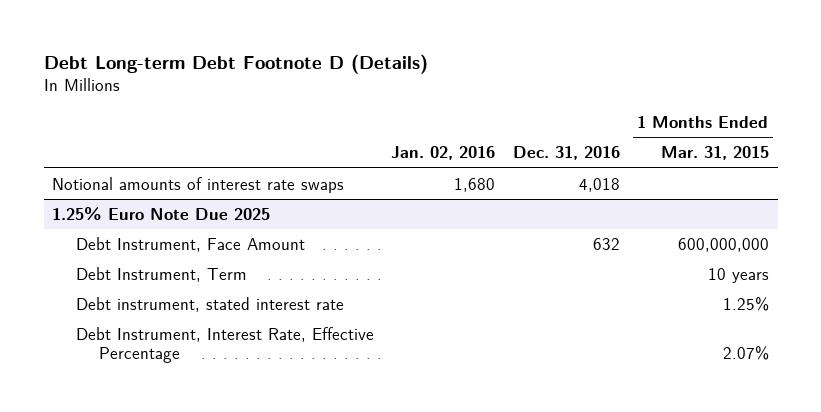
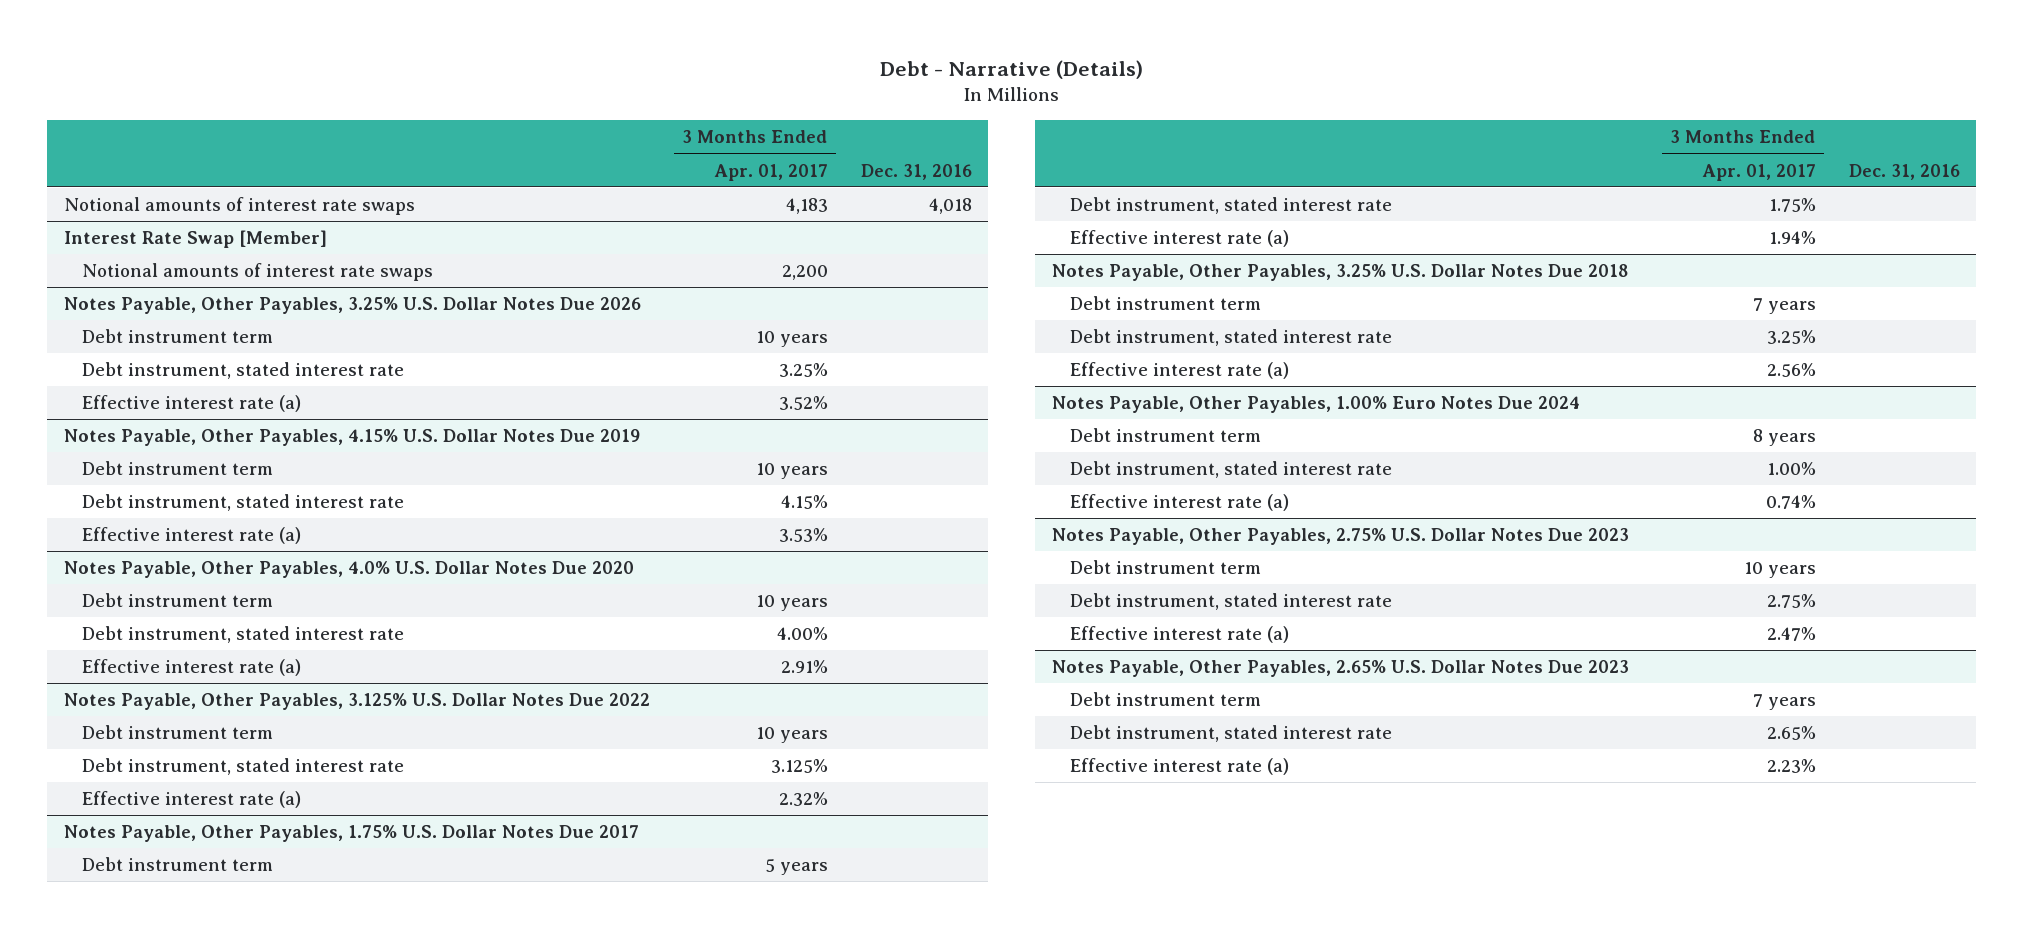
- Debt Long-term Debt Footnote D (Details)
+ Debt - Narrative (Details)
- | Jan. 02, 2016 | Dec. 31, 2016 | 1 Months Ended Mar. 31, 2015
+ | 3 Months Ended Apr. 01, 2017 | Dec. 31, 2016
- 1.25% Euro Note Due 2025
- Debt Instrument, Face Amount | | 632 | 600,000,000
- Debt Instrument, Term | | | 10 years
- Debt instrument, stated interest rate | | | 1.25%
- Debt Instrument, Interest Rate, Effective Percentage | | | 2.07%
+ Interest Rate Swap [Member]
+ Notional amounts of interest rate swaps | 2,200 |
+ Notes Payable, Other Payables, 3.25% U.S. Dollar Notes Due 2026
+ Debt instrument term | 10 years |
+ Debt instrument, stated interest rate | 3.25% |
+ Effective interest rate (a) | 3.52% |
+ Notes Payable, Other Payables, 4.15% U.S. Dollar Notes Due 2019
+ Debt instrument term | 10 years |
+ Debt instrument, stated interest rate | 4.15% |
+ Effective interest rate (a) | 3.53% |
+ Notes Payable, Other Payables, 4.0% U.S. Dollar Notes Due 2020
+ Debt instrument term | 10 years |
+ Debt instrument, stated interest rate | 4.00% |
+ Effective interest rate (a) | 2.91% |
+ Notes Payable, Other Payables, 3.125% U.S. Dollar Notes Due 2022
+ Debt instrument term | 10 years |
+ Debt instrument, stated interest rate | 3.125% |
+ Effective interest rate (a) | 2.32% |
+ Notes Payable, Other Payables, 1.75% U.S. Dollar Notes Due 2017
+ Debt instrument term | 5 years |
+ Debt instrument, stated interest rate | 1.75% |
+ Effective interest rate (a) | 1.94% |
+ Notes Payable, Other Payables, 3.25% U.S. Dollar Notes Due 2018
+ Debt instrument term | 7 years |
+ Debt instrument, stated interest rate | 3.25% |
+ Effective interest rate (a) | 2.56% |
+ Notes Payable, Other Payables, 1.00% Euro Notes Due 2024
+ Debt instrument term | 8 years |
+ Debt instrument, stated interest rate | 1.00% |
+ Effective interest rate (a) | 0.74% |
+ Notes Payable, Other Payables, 2.75% U.S. Dollar Notes Due 2023
+ Debt instrument term | 10 years |
+ Debt instrument, stated interest rate | 2.75% |
+ Effective interest rate (a) | 2.47% |
+ Notes Payable, Other Payables, 2.65% U.S. Dollar Notes Due 2023
+ Debt instrument term | 7 years |
+ Debt instrument, stated interest rate | 2.65% |
+ Effective interest rate (a) | 2.23% |

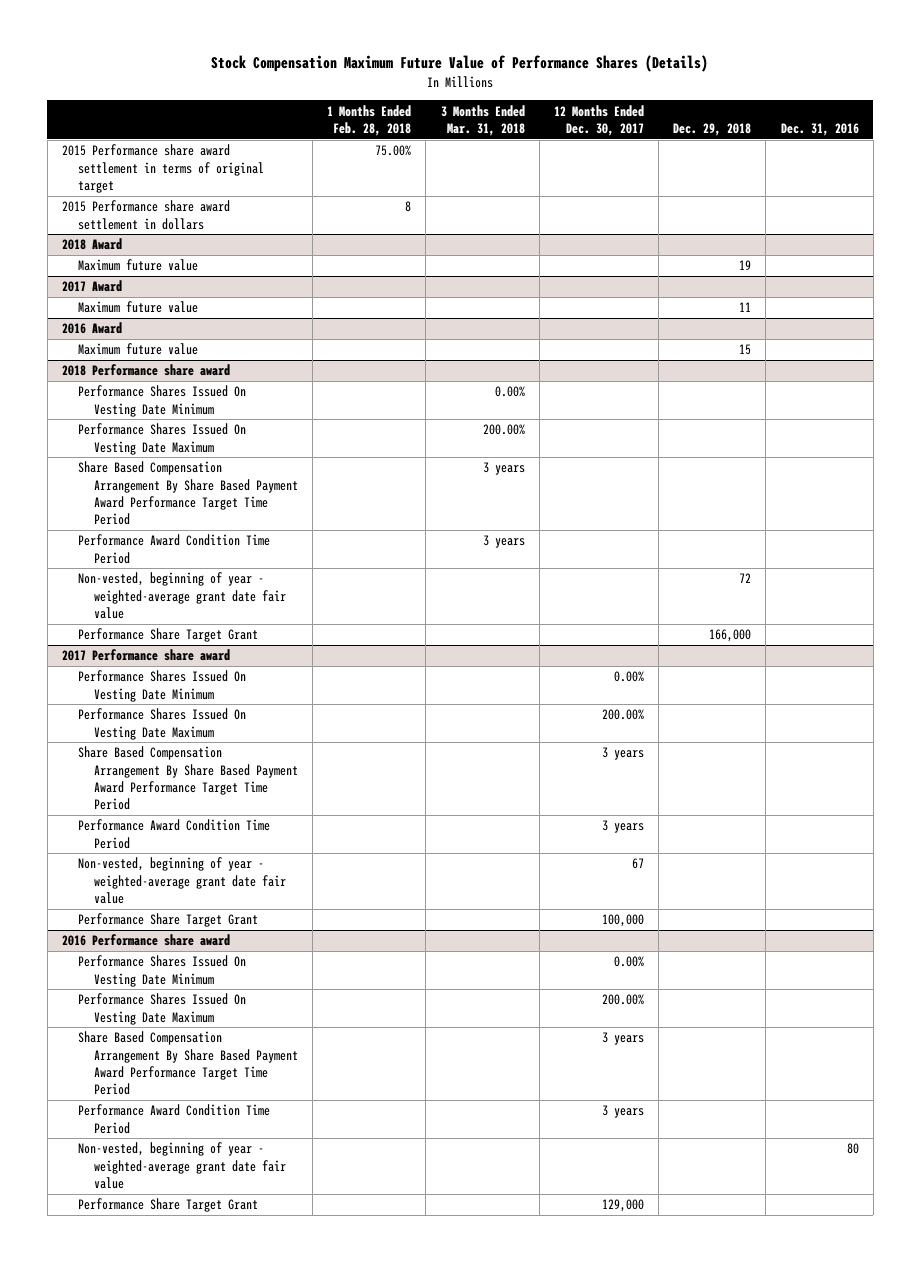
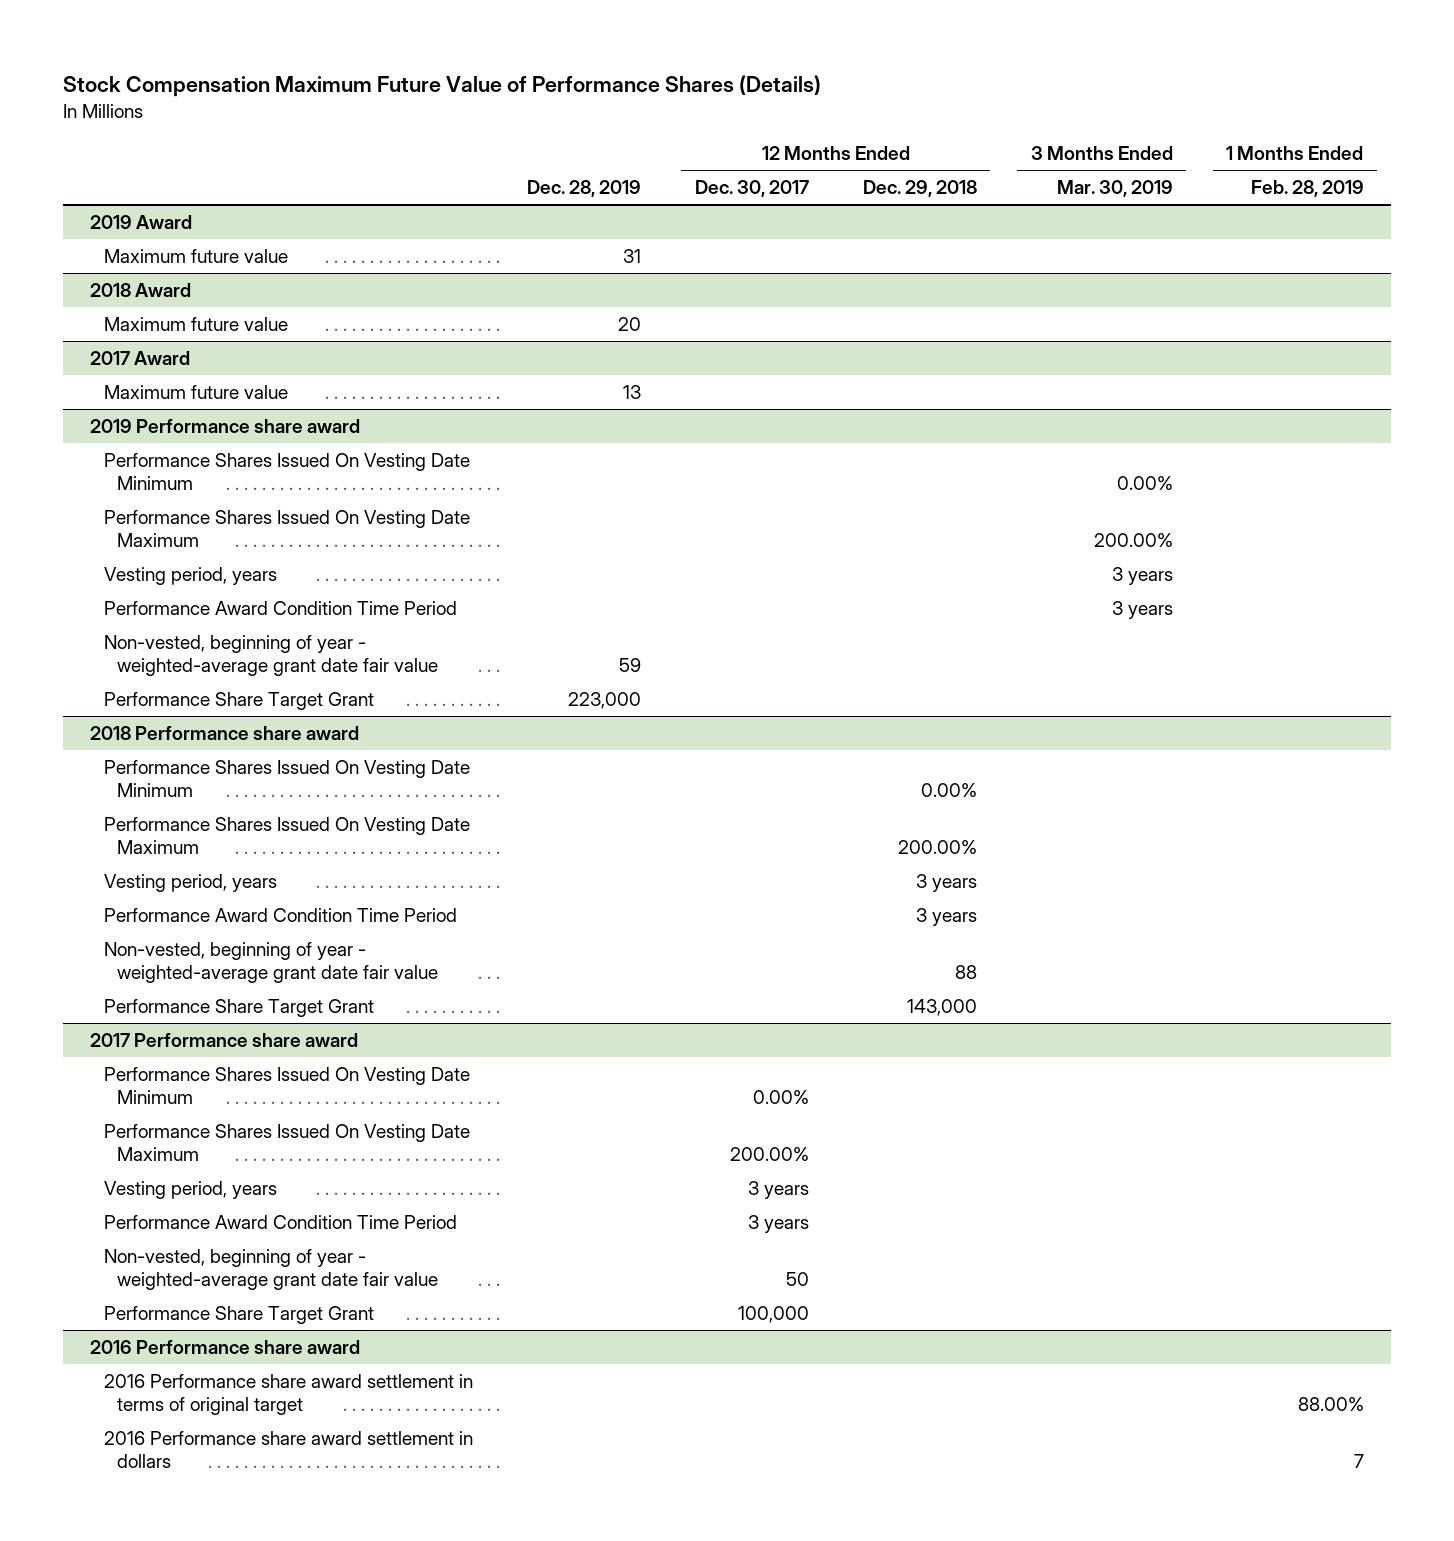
- | 1 Months Ended Feb. 28, 2018 | 3 Months Ended Mar. 31, 2018 | 12 Months Ended Dec. 30, 2017 | Dec. 29, 2018 | Dec. 31, 2016
+ | Dec. 28, 2019 | 12 Months Ended Dec. 30, 2017 | 12 Months Ended Dec. 29, 2018 | 3 Months Ended Mar. 30, 2019 | 1 Months Ended Feb. 28, 2019
- 2015 Performance share award settlement in terms of original target | 75.00% | | | |
- 2015 Performance share award settlement in dollars | 8 | | | |
+ 2019 Award
+ Maximum future value | 31 | | | |
- 2016 Award
- Maximum future value | | | | 15 |
+ 2019 Performance share award
+ Performance Shares Issued On Vesting Date Minimum | | | | 0.00% |
+ Performance Shares Issued On Vesting Date Maximum | | | | 200.00% |
+ Vesting period, years | | | | 3 years |
+ Performance Award Condition Time Period | | | | 3 years |
+ Non-vested, beginning of year - weighted-average grant date fair value | 59 | | | |
+ Performance Share Target Grant | 223,000 | | | |
@ 2018 Performance share award
- Share Based Compensation Arrangement By Share Based Payment Award Performance Target Time Period | | 3 years | | |
+ Vesting period, years | | | 3 years | |
@ 2017 Performance share award
- Share Based Compensation Arrangement By Share Based Payment Award Performance Target Time Period | | | 3 years | |
+ Vesting period, years | | 3 years | | |
- Non-vested, beginning of year - weighted-average grant date fair value | | | 67 | |
+ Non-vested, beginning of year - weighted-average grant date fair value | | 50 | | |
@ 2016 Performance share award
- Performance Shares Issued On Vesting Date Minimum | | | 0.00% | |
- Performance Shares Issued On Vesting Date Maximum | | | 200.00% | |
- Share Based Compensation Arrangement By Share Based Payment Award Performance Target Time Period | | | 3 years | |
- Performance Award Condition Time Period | | | 3 years | |
- Non-vested, beginning of year - weighted-average grant date fair value | | | | | 80
- Performance Share Target Grant | | | 129,000 | |
+ 2016 Performance share award settlement in terms of original target | | | | | 88.00%
+ 2016 Performance share award settlement in dollars | | | | | 7

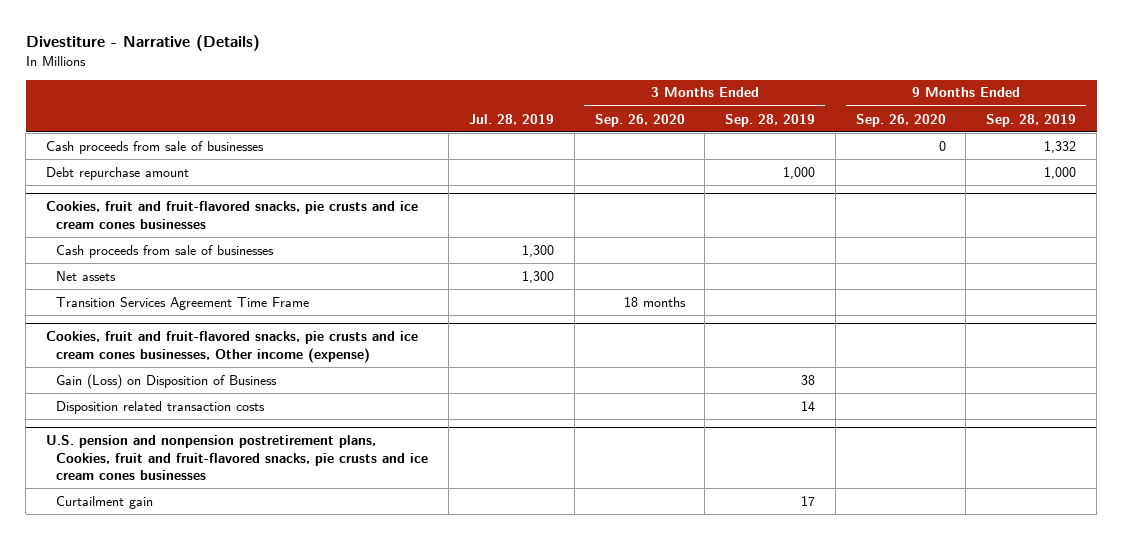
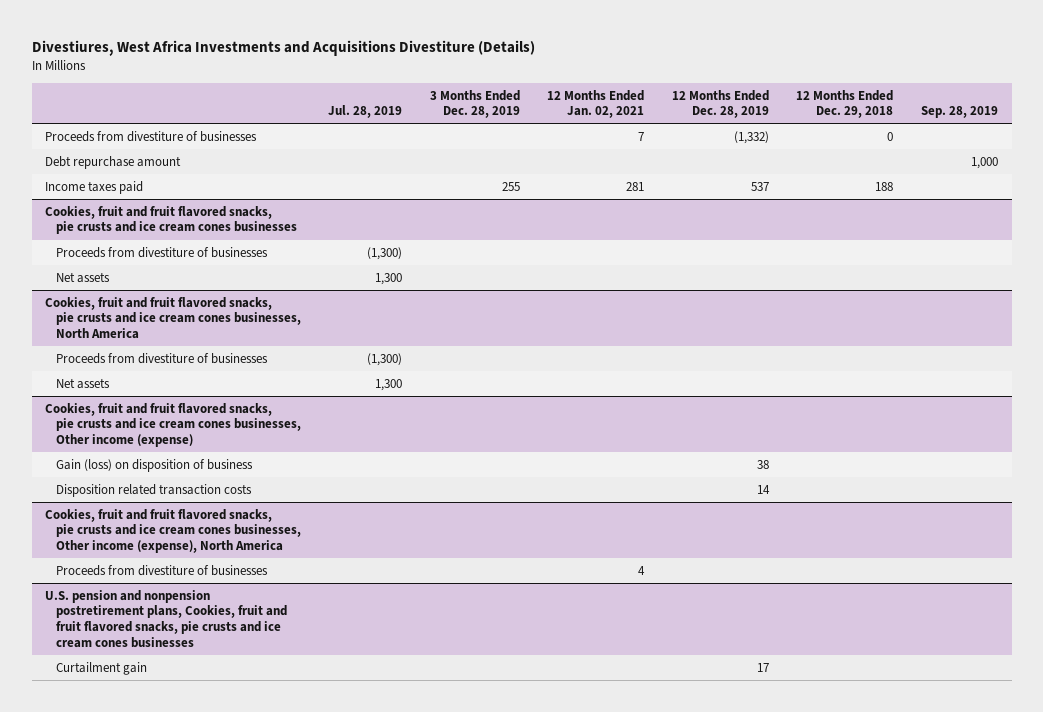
- Divestiture - Narrative (Details)
+ Divestiures, West Africa Investments and Acquisitions Divestiture (Details)
- | Jul. 28, 2019 | 3 Months Ended Sep. 26, 2020 | 3 Months Ended Sep. 28, 2019 | 9 Months Ended Sep. 26, 2020 | 9 Months Ended Sep. 28, 2019
+ | Jul. 28, 2019 | 3 Months Ended Dec. 28, 2019 | 12 Months Ended Jan. 02, 2021 | 12 Months Ended Dec. 28, 2019 | 12 Months Ended Dec. 29, 2018 | Sep. 28, 2019
- Cash proceeds from sale of businesses | | | | 0 | 1,332
+ Proceeds from divestiture of businesses | | | 7 | (1,332) | 0 |
- Cookies, fruit and fruit-flavored snacks, pie crusts and ice cream cones businesses
- Cash proceeds from sale of businesses | 1,300 | | | |
+ Income taxes paid | | 255 | 281 | 537 | 188 |
+ Cookies, fruit and fruit flavored snacks, pie crusts and ice cream cones businesses
+ Proceeds from divestiture of businesses | (1,300) | | | | |
- Transition Services Agreement Time Frame | | 18 months | | |
- Cookies, fruit and fruit-flavored snacks, pie crusts and ice cream cones businesses, Other income (expense)
- Gain (Loss) on Disposition of Business | | | 38 | |
+ Cookies, fruit and fruit flavored snacks, pie crusts and ice cream cones businesses, North America
+ Proceeds from divestiture of businesses | (1,300) | | | | |
+ Net assets | 1,300 | | | | |
+ Cookies, fruit and fruit flavored snacks, pie crusts and ice cream cones businesses, Other income (expense)
+ Gain (loss) on disposition of business | | | | 38 | |
- U.S. pension and nonpension postretirement plans, Cookies, fruit and fruit-flavored snacks, pie crusts and ice cream cones businesses
+ Cookies, fruit and fruit flavored snacks, pie crusts and ice cream cones businesses, Other income (expense), North America
+ Proceeds from divestiture of businesses | | | 4 | | |
+ U.S. pension and nonpension postretirement plans, Cookies, fruit and fruit flavored snacks, pie crusts and ice cream cones businesses

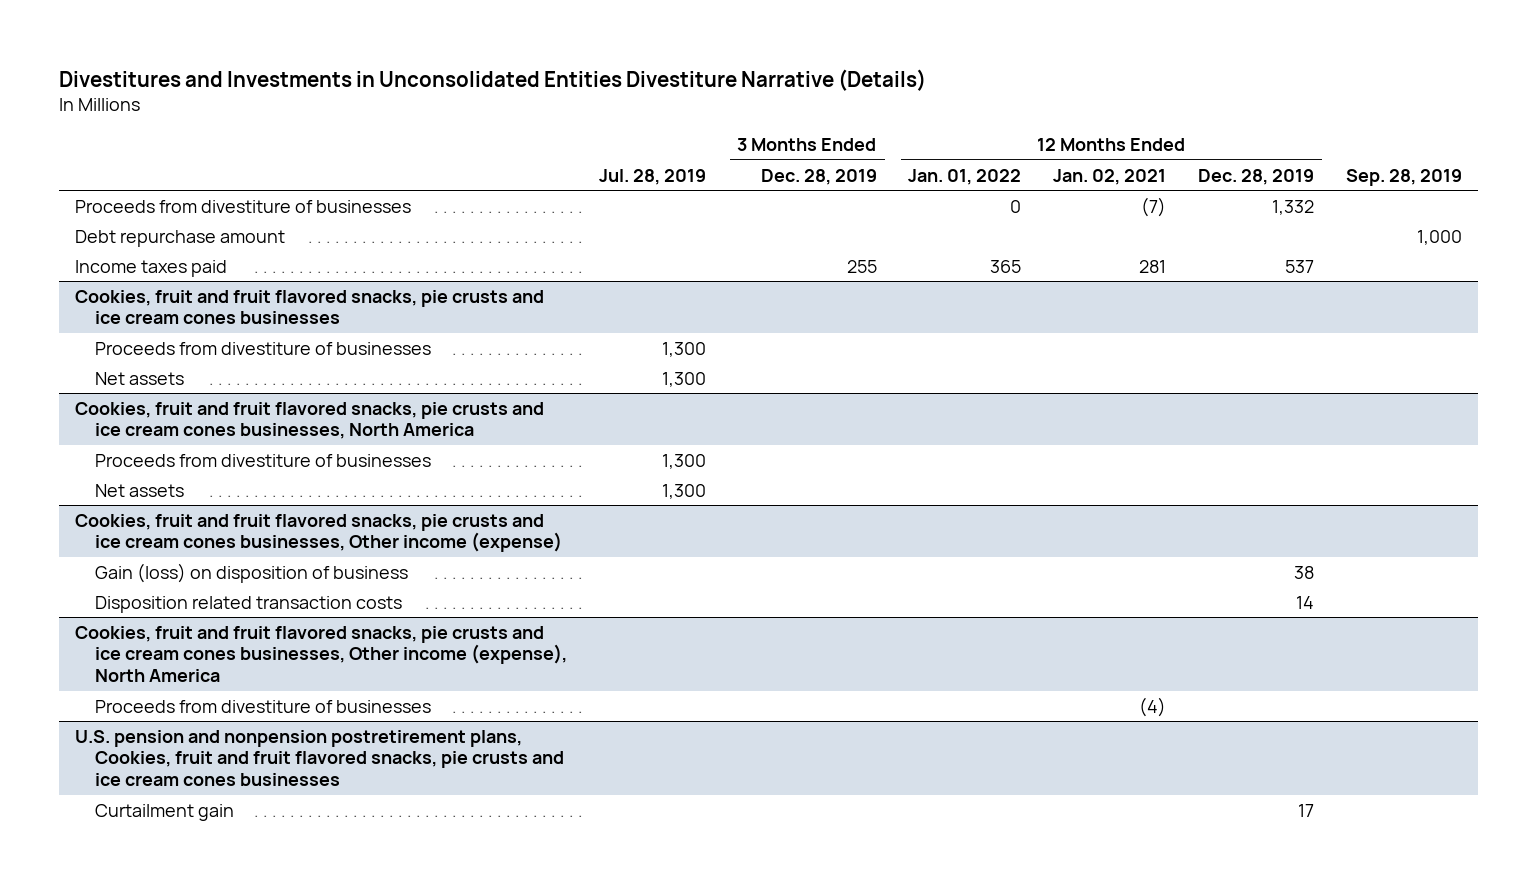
- Divestiures, West Africa Investments and Acquisitions Divestiture (Details)
+ Divestitures and Investments in Unconsolidated Entities Divestiture Narrative (Details)
- | Jul. 28, 2019 | 3 Months Ended Dec. 28, 2019 | 12 Months Ended Jan. 02, 2021 | 12 Months Ended Dec. 28, 2019 | 12 Months Ended Dec. 29, 2018 | Sep. 28, 2019
+ | Jul. 28, 2019 | 3 Months Ended Dec. 28, 2019 | 12 Months Ended Jan. 01, 2022 | 12 Months Ended Jan. 02, 2021 | 12 Months Ended Dec. 28, 2019 | Sep. 28, 2019
- Proceeds from divestiture of businesses | | | 7 | (1,332) | 0 |
+ Proceeds from divestiture of businesses | | | 0 | (7) | 1,332 |
@ Cookies, fruit and fruit flavored snacks, pie crusts and ice cream cones businesses
- Proceeds from divestiture of businesses | (1,300) | | | | |
+ Proceeds from divestiture of businesses | 1,300 | | | | |
@ Cookies, fruit and fruit flavored snacks, pie crusts and ice cream cones businesses, North America
- Proceeds from divestiture of businesses | (1,300) | | | | |
+ Proceeds from divestiture of businesses | 1,300 | | | | |
@ Cookies, fruit and fruit flavored snacks, pie crusts and ice cream cones businesses, Other income (expense), North America
- Proceeds from divestiture of businesses | | | 4 | | |
+ Proceeds from divestiture of businesses | | | | (4) | |

